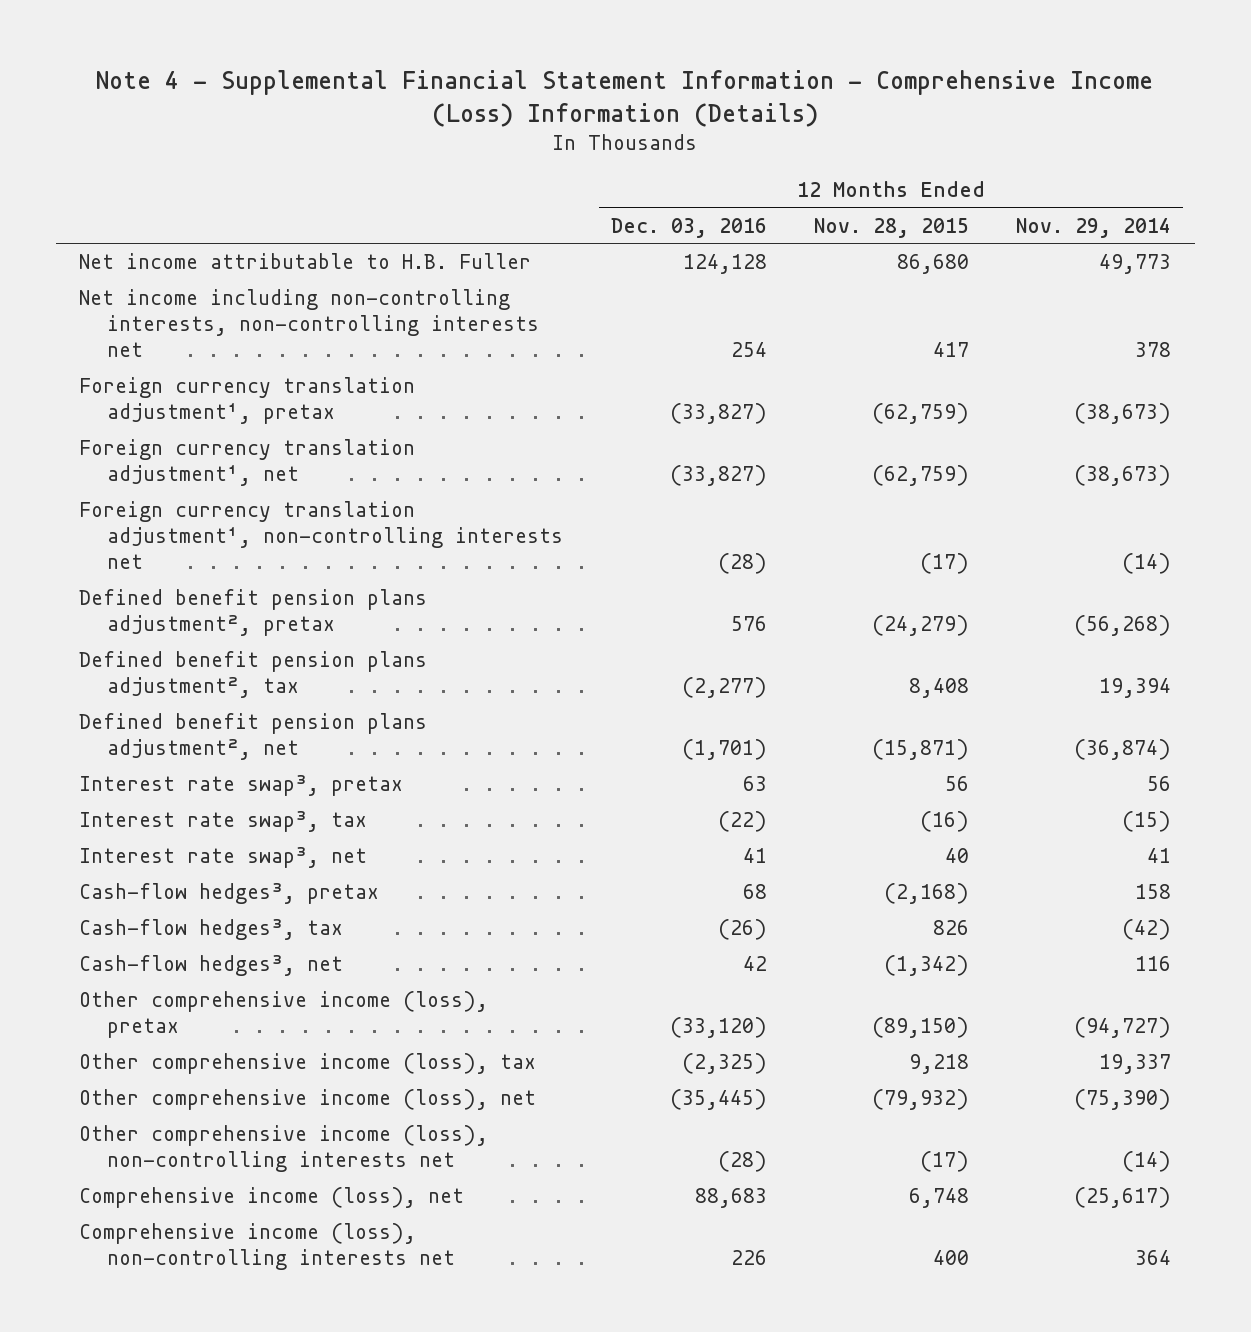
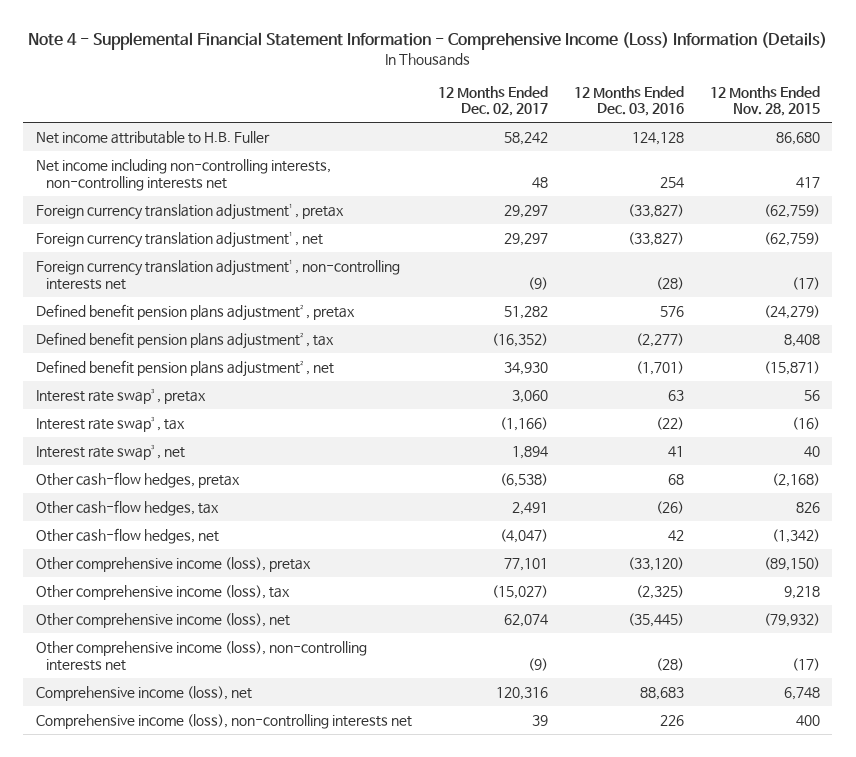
- | 12 Months Ended Dec. 03, 2016 | 12 Months Ended Nov. 28, 2015 | 12 Months Ended Nov. 29, 2014
+ | 12 Months Ended Dec. 02, 2017 | 12 Months Ended Dec. 03, 2016 | 12 Months Ended Nov. 28, 2015
- Cash-flow hedges³, pretax | 68 | (2,168) | 158
- Cash-flow hedges³, tax | (26) | 826 | (42)
- Cash-flow hedges³, net | 42 | (1,342) | 116
+ Other cash-flow hedges, pretax | (6,538) | 68 | (2,168)
+ Other cash-flow hedges, tax | 2,491 | (26) | 826
+ Other cash-flow hedges, net | (4,047) | 42 | (1,342)

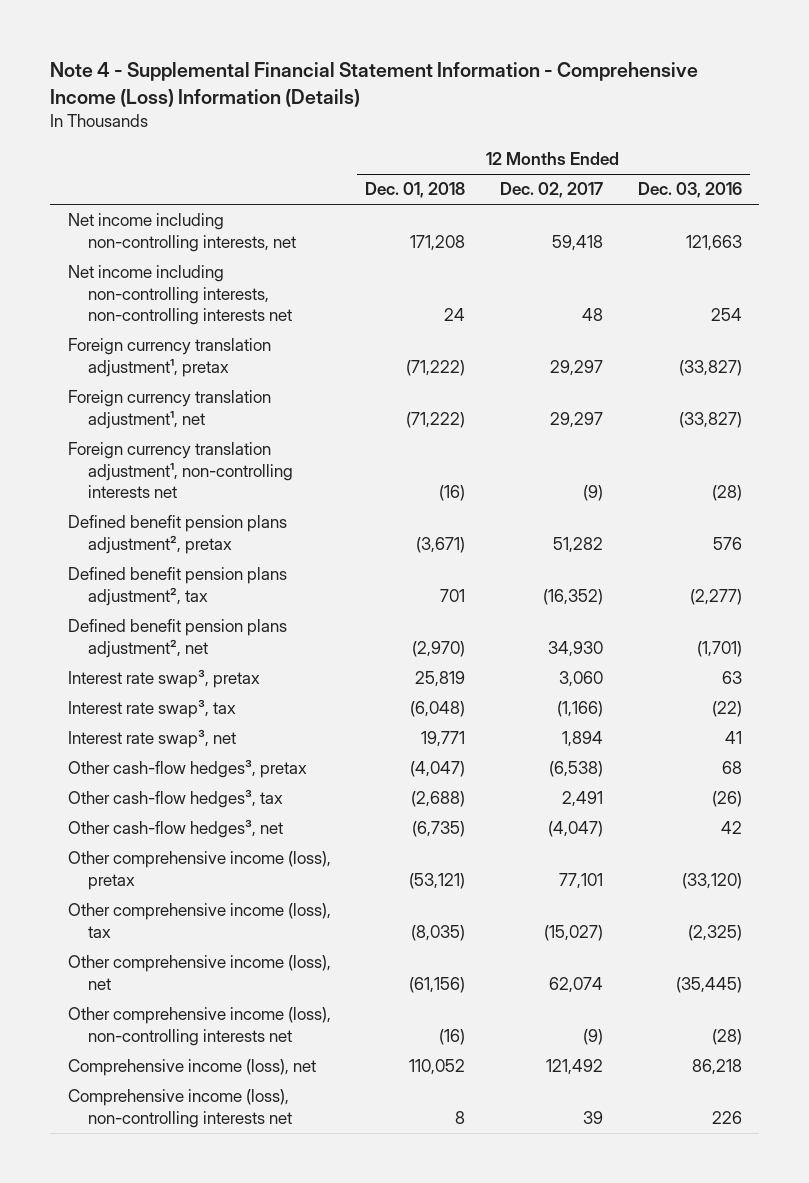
- | 12 Months Ended Dec. 02, 2017 | 12 Months Ended Dec. 03, 2016 | 12 Months Ended Nov. 28, 2015
+ | 12 Months Ended Dec. 01, 2018 | 12 Months Ended Dec. 02, 2017 | 12 Months Ended Dec. 03, 2016
- Net income attributable to H.B. Fuller | 58,242 | 124,128 | 86,680
+ Net income including non-controlling interests, net | 171,208 | 59,418 | 121,663
- Other cash-flow hedges, pretax | (6,538) | 68 | (2,168)
- Other cash-flow hedges, tax | 2,491 | (26) | 826
- Other cash-flow hedges, net | (4,047) | 42 | (1,342)
+ Other cash-flow hedges³, pretax | (4,047) | (6,538) | 68
+ Other cash-flow hedges³, tax | (2,688) | 2,491 | (26)
+ Other cash-flow hedges³, net | (6,735) | (4,047) | 42
- Comprehensive income (loss), net | 120,316 | 88,683 | 6,748
+ Comprehensive income (loss), net | 110,052 | 121,492 | 86,218

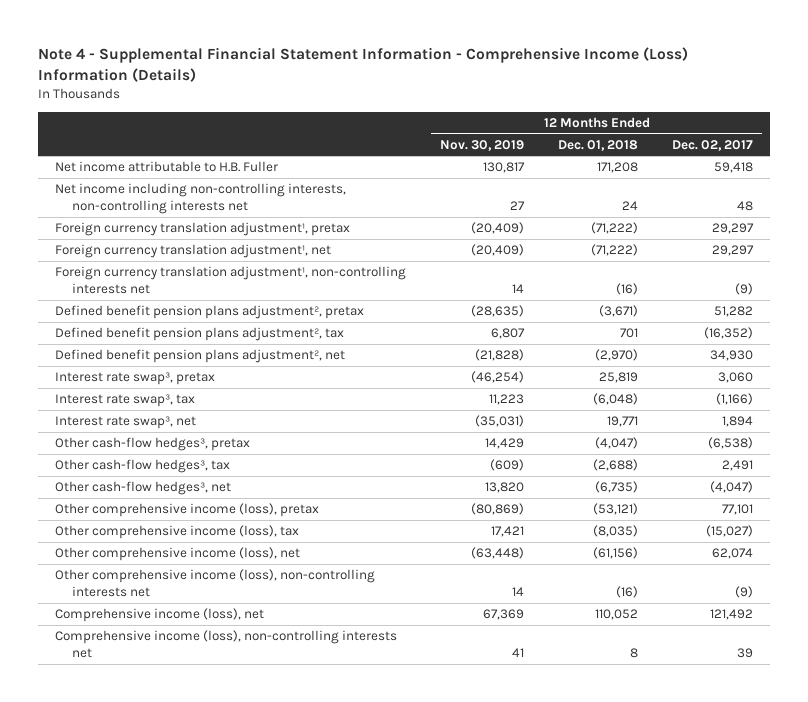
- | 12 Months Ended Dec. 01, 2018 | 12 Months Ended Dec. 02, 2017 | 12 Months Ended Dec. 03, 2016
+ | 12 Months Ended Nov. 30, 2019 | 12 Months Ended Dec. 01, 2018 | 12 Months Ended Dec. 02, 2017
- Net income including non-controlling interests, net | 171,208 | 59,418 | 121,663
+ Net income attributable to H.B. Fuller | 130,817 | 171,208 | 59,418

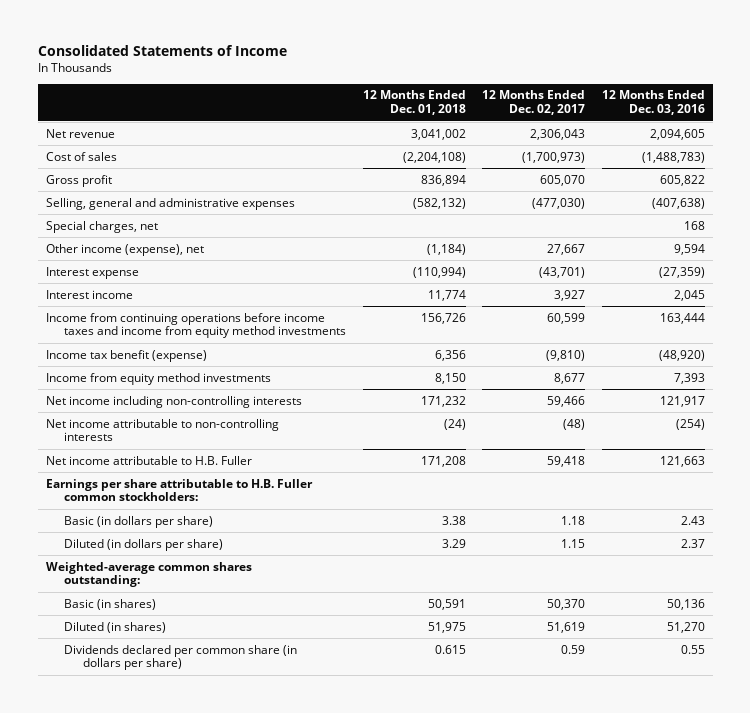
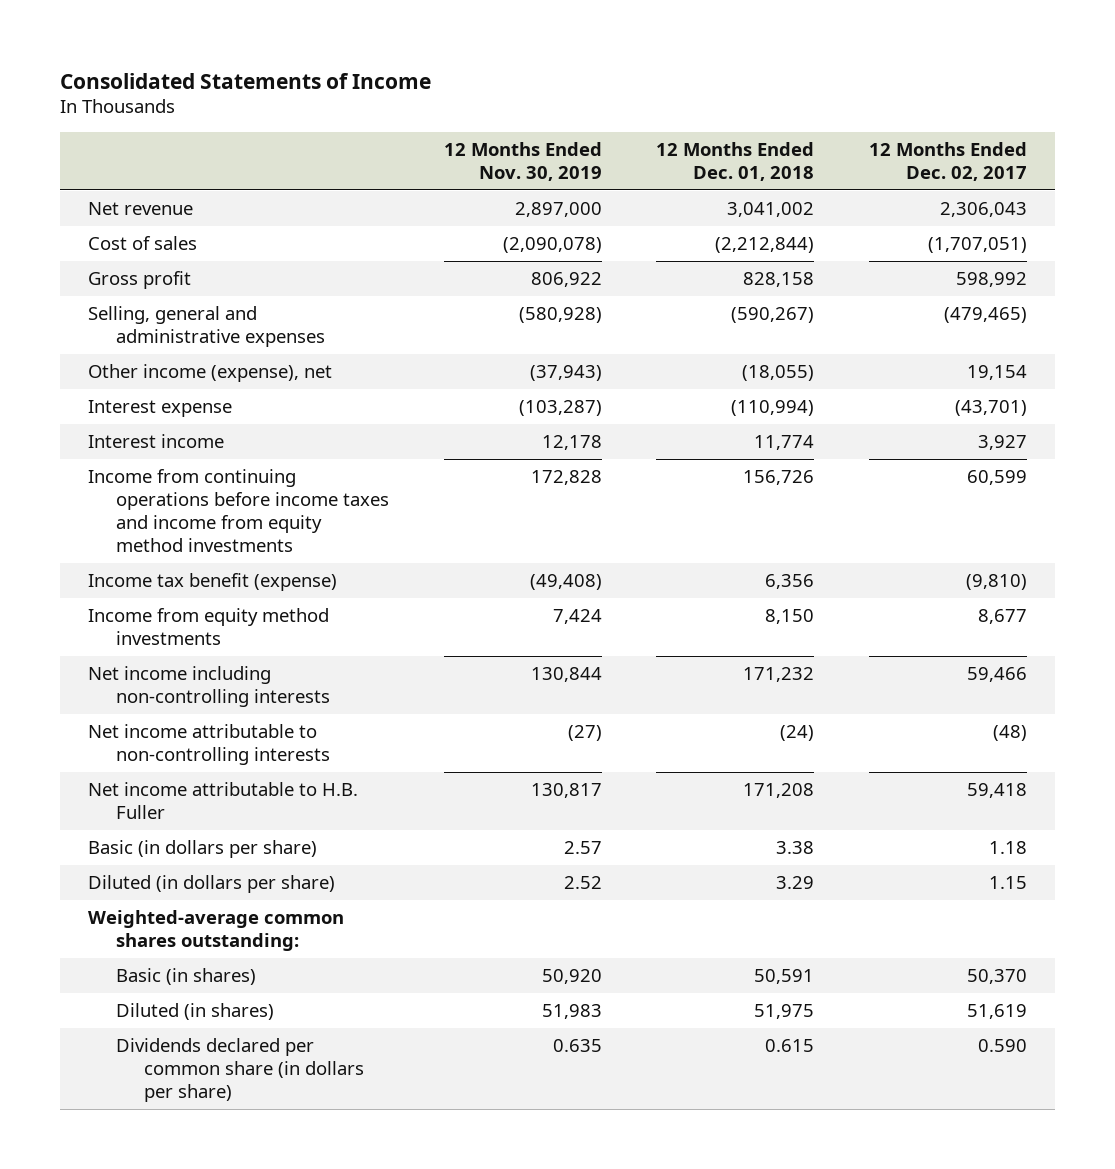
- | 12 Months Ended Dec. 01, 2018 | 12 Months Ended Dec. 02, 2017 | 12 Months Ended Dec. 03, 2016
+ | 12 Months Ended Nov. 30, 2019 | 12 Months Ended Dec. 01, 2018 | 12 Months Ended Dec. 02, 2017
- Cost of sales | (2,204,108) | (1,700,973) | (1,488,783)
- Gross profit | 836,894 | 605,070 | 605,822
- Selling, general and administrative expenses | (582,132) | (477,030) | (407,638)
- Special charges, net | | | 168
- Other income (expense), net | (1,184) | 27,667 | 9,594
+ Cost of sales | (2,090,078) | (2,212,844) | (1,707,051)
+ Gross profit | 806,922 | 828,158 | 598,992
+ Selling, general and administrative expenses | (580,928) | (590,267) | (479,465)
+ Other income (expense), net | (37,943) | (18,055) | 19,154
- Earnings per share attributable to H.B. Fuller common stockholders:
- Dividends declared per common share (in dollars per share) | 0.615 | 0.59 | 0.55
+ Dividends declared per common share (in dollars per share) | 0.635 | 0.615 | 0.590

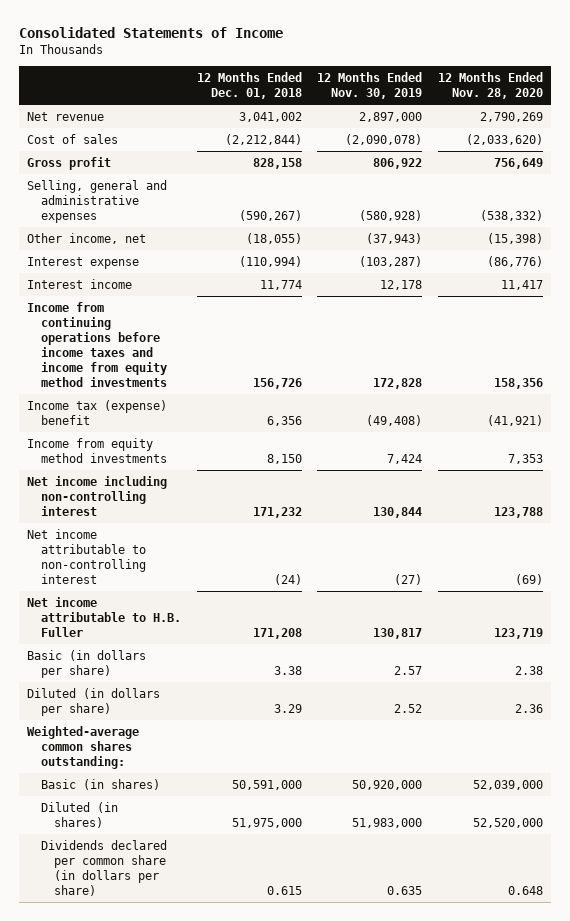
- | 12 Months Ended Nov. 30, 2019 | 12 Months Ended Dec. 01, 2018 | 12 Months Ended Dec. 02, 2017
+ | 12 Months Ended Dec. 01, 2018 | 12 Months Ended Nov. 30, 2019 | 12 Months Ended Nov. 28, 2020
- Other income (expense), net | (37,943) | (18,055) | 19,154
+ Other income, net | (18,055) | (37,943) | (15,398)
- Income tax benefit (expense) | (49,408) | 6,356 | (9,810)
+ Income tax (expense) benefit | 6,356 | (49,408) | (41,921)
- Net income including non-controlling interests | 130,844 | 171,232 | 59,466
- Net income attributable to non-controlling interests | (27) | (24) | (48)
+ Net income including non-controlling interest | 171,232 | 130,844 | 123,788
+ Net income attributable to non-controlling interest | (24) | (27) | (69)
- Basic (in shares) | 50,920 | 50,591 | 50,370
- Diluted (in shares) | 51,983 | 51,975 | 51,619
+ Basic (in shares) | 50,591,000 | 50,920,000 | 52,039,000
+ Diluted (in shares) | 51,975,000 | 51,983,000 | 52,520,000

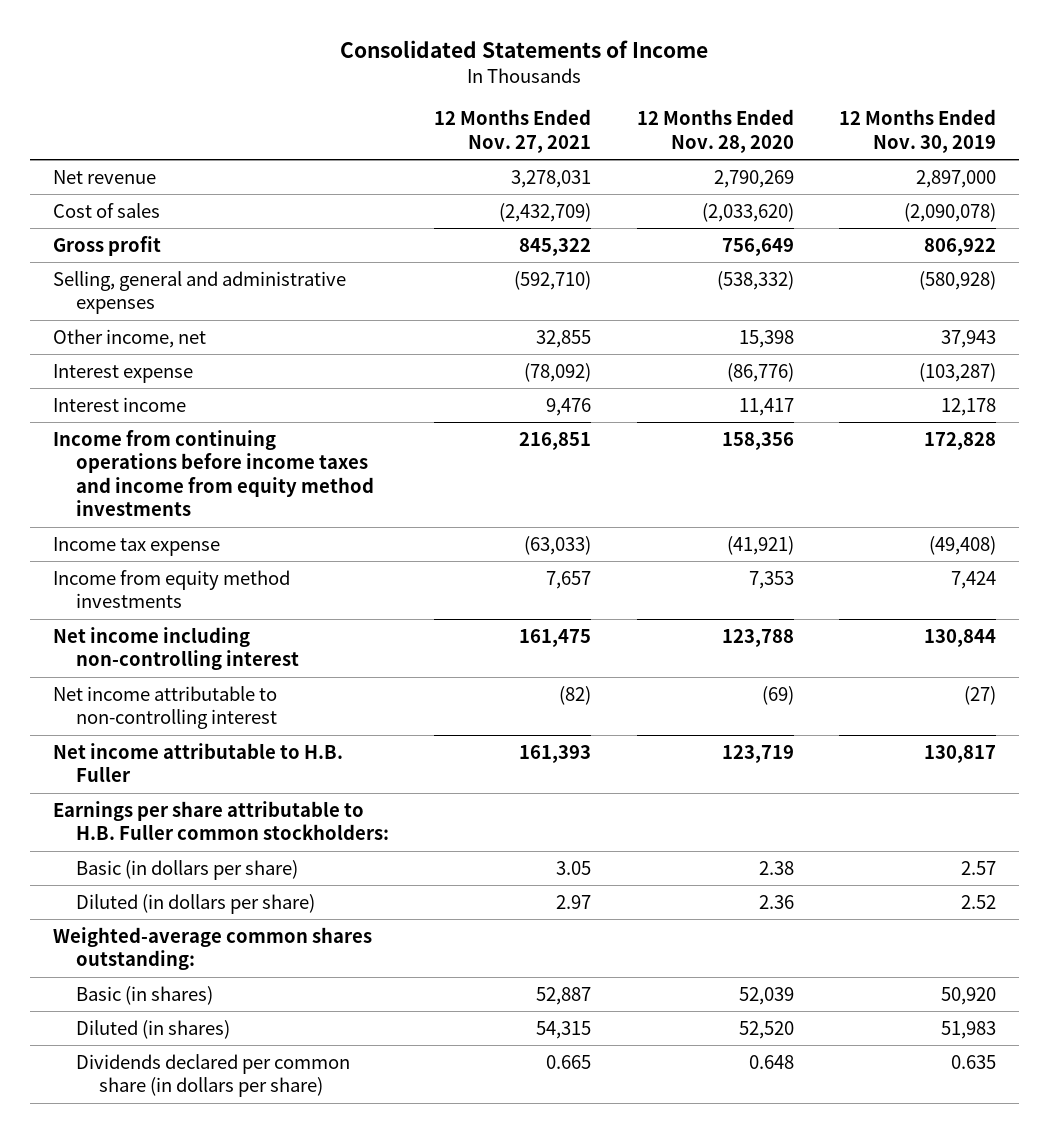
- | 12 Months Ended Dec. 01, 2018 | 12 Months Ended Nov. 30, 2019 | 12 Months Ended Nov. 28, 2020
+ | 12 Months Ended Nov. 27, 2021 | 12 Months Ended Nov. 28, 2020 | 12 Months Ended Nov. 30, 2019
- Other income, net | (18,055) | (37,943) | (15,398)
+ Other income, net | 32,855 | 15,398 | 37,943
- Income tax (expense) benefit | 6,356 | (49,408) | (41,921)
+ Income tax expense | (63,033) | (41,921) | (49,408)
+ Earnings per share attributable to H.B. Fuller common stockholders:
- Basic (in shares) | 50,591,000 | 50,920,000 | 52,039,000
- Diluted (in shares) | 51,975,000 | 51,983,000 | 52,520,000
+ Basic (in shares) | 52,887 | 52,039 | 50,920
+ Diluted (in shares) | 54,315 | 52,520 | 51,983

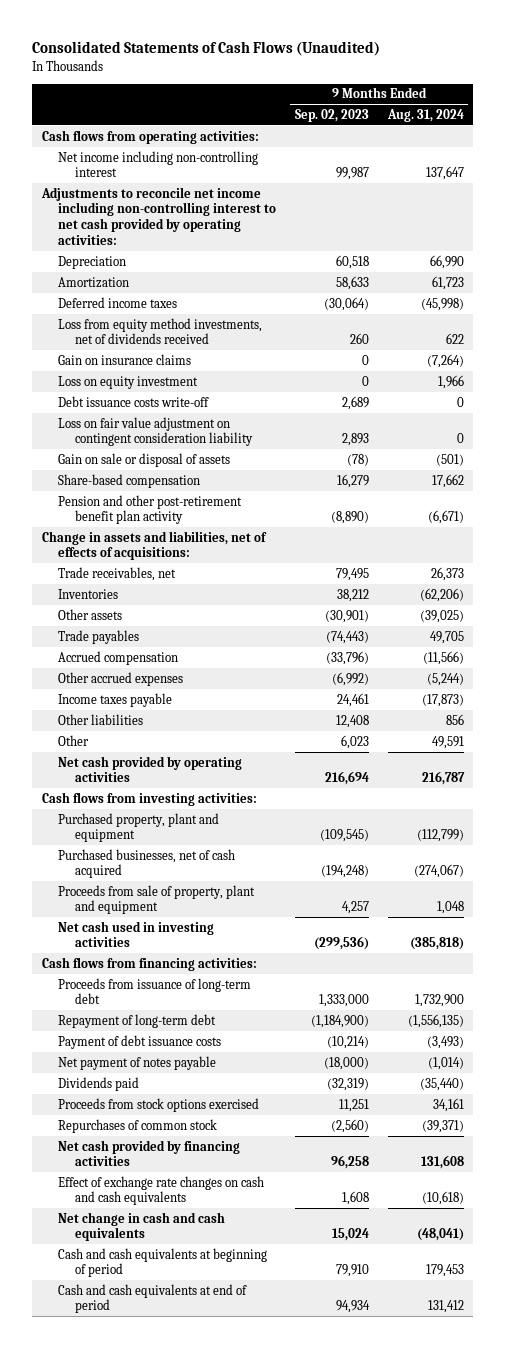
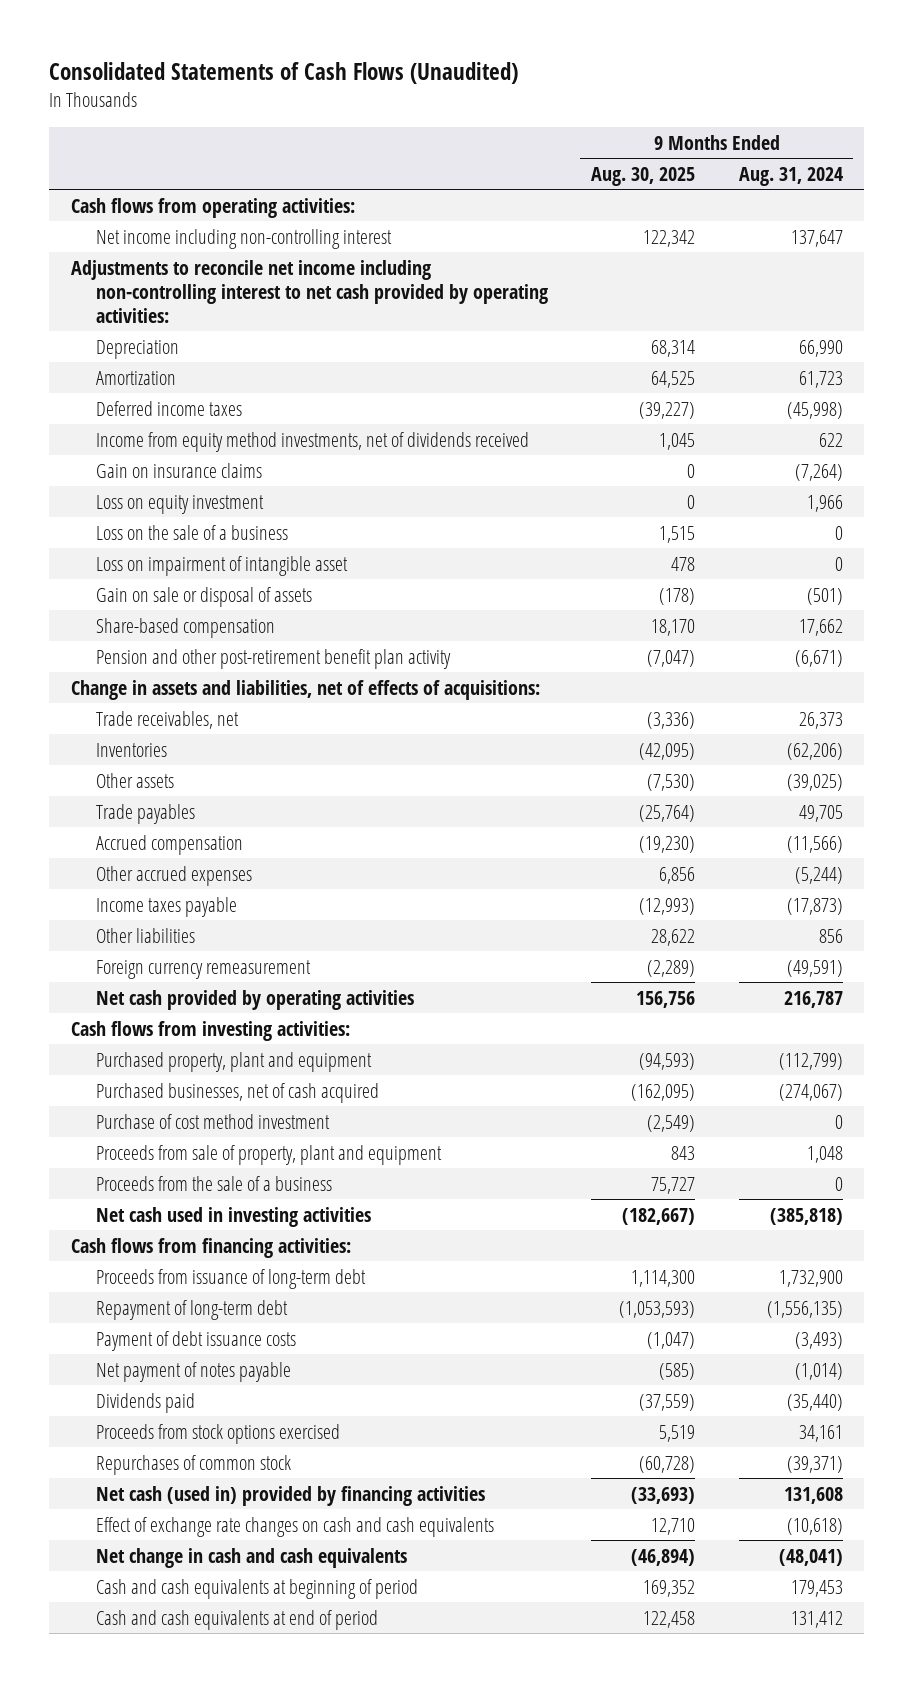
- | 9 Months Ended Sep. 02, 2023 | 9 Months Ended Aug. 31, 2024
+ | 9 Months Ended Aug. 30, 2025 | 9 Months Ended Aug. 31, 2024
- Loss from equity method investments, net of dividends received | 260 | 622
+ Income from equity method investments, net of dividends received | 1,045 | 622
- Debt issuance costs write-off | 2,689 | 0
- Loss on fair value adjustment on contingent consideration liability | 2,893 | 0
+ Loss on the sale of a business | 1,515 | 0
+ Loss on impairment of intangible asset | 478 | 0
- Other | 6,023 | 49,591
+ Foreign currency remeasurement | (2,289) | (49,591)
+ Purchase of cost method investment | (2,549) | 0
+ Proceeds from the sale of a business | 75,727 | 0
- Net cash provided by financing activities | 96,258 | 131,608
+ Net cash (used in) provided by financing activities | (33,693) | 131,608

